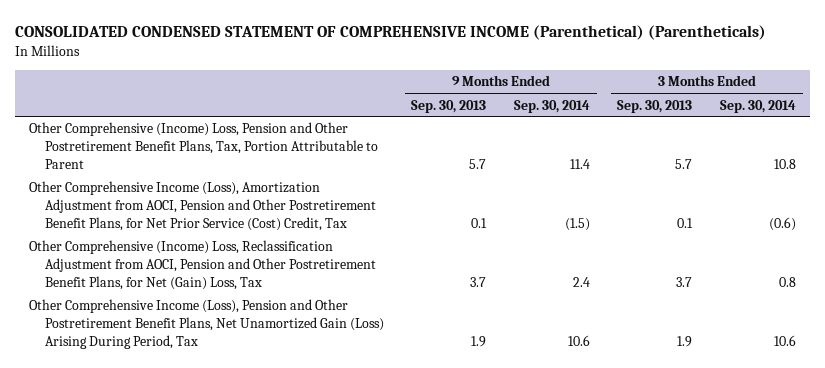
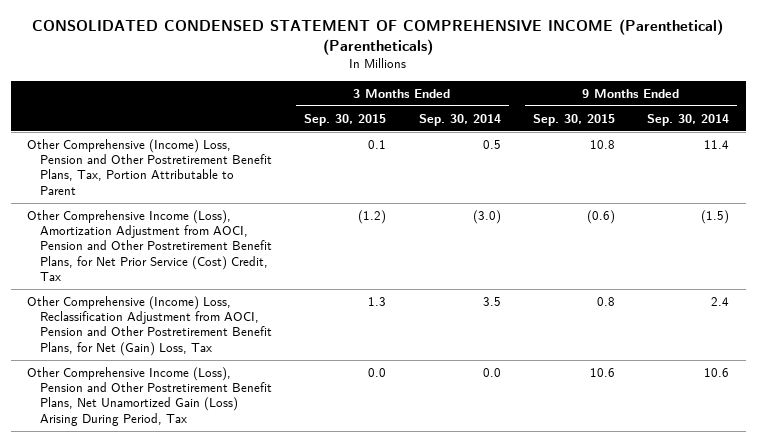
- | 9 Months Ended Sep. 30, 2013 | 9 Months Ended Sep. 30, 2014 | 3 Months Ended Sep. 30, 2013 | 3 Months Ended Sep. 30, 2014
+ | 3 Months Ended Sep. 30, 2015 | 3 Months Ended Sep. 30, 2014 | 9 Months Ended Sep. 30, 2015 | 9 Months Ended Sep. 30, 2014
- Other Comprehensive (Income) Loss, Pension and Other Postretirement Benefit Plans, Tax, Portion Attributable to Parent | 5.7 | 11.4 | 5.7 | 10.8
- Other Comprehensive Income (Loss), Amortization Adjustment from AOCI, Pension and Other Postretirement Benefit Plans, for Net Prior Service (Cost) Credit, Tax | 0.1 | (1.5) | 0.1 | (0.6)
- Other Comprehensive (Income) Loss, Reclassification Adjustment from AOCI, Pension and Other Postretirement Benefit Plans, for Net (Gain) Loss, Tax | 3.7 | 2.4 | 3.7 | 0.8
- Other Comprehensive Income (Loss), Pension and Other Postretirement Benefit Plans, Net Unamortized Gain (Loss) Arising During Period, Tax | 1.9 | 10.6 | 1.9 | 10.6
+ Other Comprehensive (Income) Loss, Pension and Other Postretirement Benefit Plans, Tax, Portion Attributable to Parent | 0.1 | 0.5 | 10.8 | 11.4
+ Other Comprehensive Income (Loss), Amortization Adjustment from AOCI, Pension and Other Postretirement Benefit Plans, for Net Prior Service (Cost) Credit, Tax | (1.2) | (3.0) | (0.6) | (1.5)
+ Other Comprehensive (Income) Loss, Reclassification Adjustment from AOCI, Pension and Other Postretirement Benefit Plans, for Net (Gain) Loss, Tax | 1.3 | 3.5 | 0.8 | 2.4
+ Other Comprehensive Income (Loss), Pension and Other Postretirement Benefit Plans, Net Unamortized Gain (Loss) Arising During Period, Tax | 0.0 | 0.0 | 10.6 | 10.6

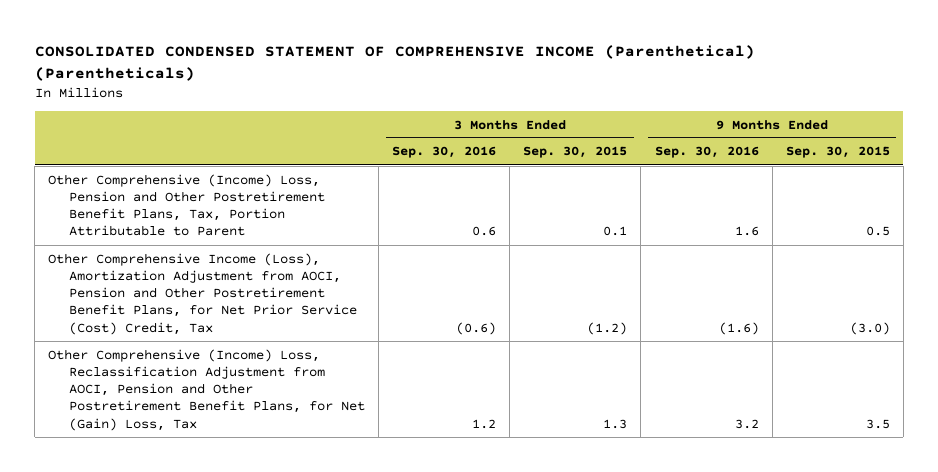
- | 3 Months Ended Sep. 30, 2015 | 3 Months Ended Sep. 30, 2014 | 9 Months Ended Sep. 30, 2015 | 9 Months Ended Sep. 30, 2014
+ | 3 Months Ended Sep. 30, 2016 | 3 Months Ended Sep. 30, 2015 | 9 Months Ended Sep. 30, 2016 | 9 Months Ended Sep. 30, 2015
- Other Comprehensive (Income) Loss, Pension and Other Postretirement Benefit Plans, Tax, Portion Attributable to Parent | 0.1 | 0.5 | 10.8 | 11.4
- Other Comprehensive Income (Loss), Amortization Adjustment from AOCI, Pension and Other Postretirement Benefit Plans, for Net Prior Service (Cost) Credit, Tax | (1.2) | (3.0) | (0.6) | (1.5)
- Other Comprehensive (Income) Loss, Reclassification Adjustment from AOCI, Pension and Other Postretirement Benefit Plans, for Net (Gain) Loss, Tax | 1.3 | 3.5 | 0.8 | 2.4
- Other Comprehensive Income (Loss), Pension and Other Postretirement Benefit Plans, Net Unamortized Gain (Loss) Arising During Period, Tax | 0.0 | 0.0 | 10.6 | 10.6
+ Other Comprehensive (Income) Loss, Pension and Other Postretirement Benefit Plans, Tax, Portion Attributable to Parent | 0.6 | 0.1 | 1.6 | 0.5
+ Other Comprehensive Income (Loss), Amortization Adjustment from AOCI, Pension and Other Postretirement Benefit Plans, for Net Prior Service (Cost) Credit, Tax | (0.6) | (1.2) | (1.6) | (3.0)
+ Other Comprehensive (Income) Loss, Reclassification Adjustment from AOCI, Pension and Other Postretirement Benefit Plans, for Net (Gain) Loss, Tax | 1.2 | 1.3 | 3.2 | 3.5

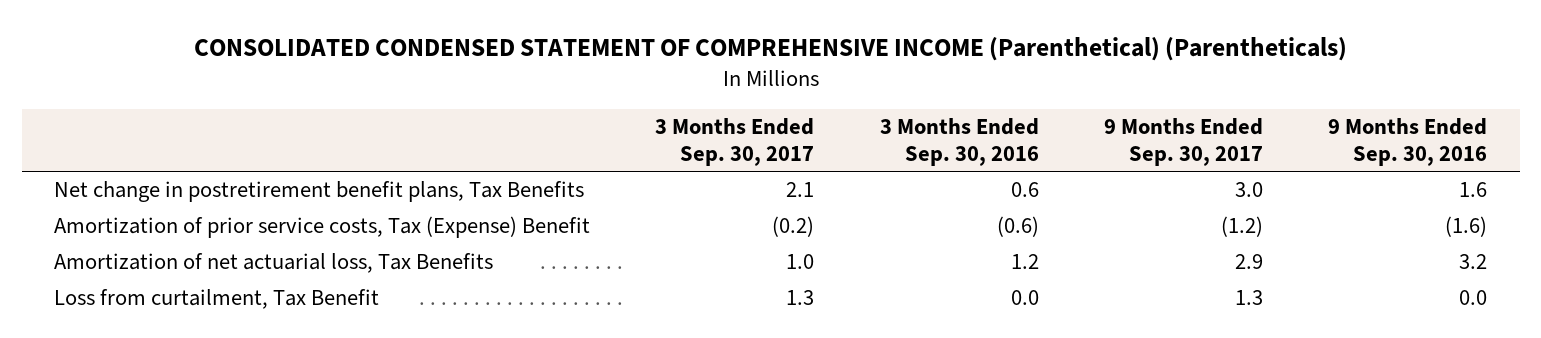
- | 3 Months Ended Sep. 30, 2016 | 3 Months Ended Sep. 30, 2015 | 9 Months Ended Sep. 30, 2016 | 9 Months Ended Sep. 30, 2015
+ | 3 Months Ended Sep. 30, 2017 | 3 Months Ended Sep. 30, 2016 | 9 Months Ended Sep. 30, 2017 | 9 Months Ended Sep. 30, 2016
- Other Comprehensive (Income) Loss, Pension and Other Postretirement Benefit Plans, Tax, Portion Attributable to Parent | 0.6 | 0.1 | 1.6 | 0.5
- Other Comprehensive Income (Loss), Amortization Adjustment from AOCI, Pension and Other Postretirement Benefit Plans, for Net Prior Service (Cost) Credit, Tax | (0.6) | (1.2) | (1.6) | (3.0)
- Other Comprehensive (Income) Loss, Reclassification Adjustment from AOCI, Pension and Other Postretirement Benefit Plans, for Net (Gain) Loss, Tax | 1.2 | 1.3 | 3.2 | 3.5
+ Net change in postretirement benefit plans, Tax Benefits | 2.1 | 0.6 | 3.0 | 1.6
+ Amortization of prior service costs, Tax (Expense) Benefit | (0.2) | (0.6) | (1.2) | (1.6)
+ Amortization of net actuarial loss, Tax Benefits | 1.0 | 1.2 | 2.9 | 3.2
+ Loss from curtailment, Tax Benefit | 1.3 | 0.0 | 1.3 | 0.0

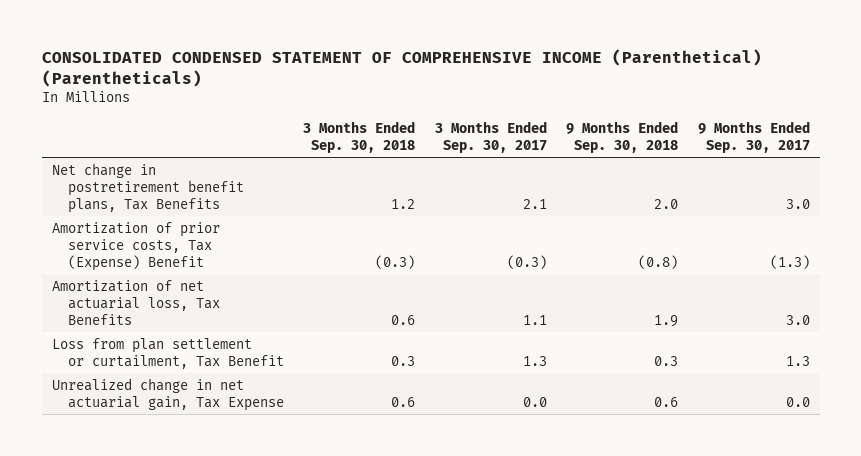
- | 3 Months Ended Sep. 30, 2017 | 3 Months Ended Sep. 30, 2016 | 9 Months Ended Sep. 30, 2017 | 9 Months Ended Sep. 30, 2016
+ | 3 Months Ended Sep. 30, 2018 | 3 Months Ended Sep. 30, 2017 | 9 Months Ended Sep. 30, 2018 | 9 Months Ended Sep. 30, 2017
- Amortization of prior service costs, Tax (Expense) Benefit | (0.2) | (0.6) | (1.2) | (1.6)
- Amortization of net actuarial loss, Tax Benefits | 1.0 | 1.2 | 2.9 | 3.2
- Loss from curtailment, Tax Benefit | 1.3 | 0.0 | 1.3 | 0.0
+ Amortization of prior service costs, Tax (Expense) Benefit | (0.3) | (0.3) | (0.8) | (1.3)
+ Amortization of net actuarial loss, Tax Benefits | 0.6 | 1.1 | 1.9 | 3.0
+ Loss from plan settlement or curtailment, Tax Benefit | 0.3 | 1.3 | 0.3 | 1.3
+ Unrealized change in net actuarial gain, Tax Expense | 0.6 | 0.0 | 0.6 | 0.0

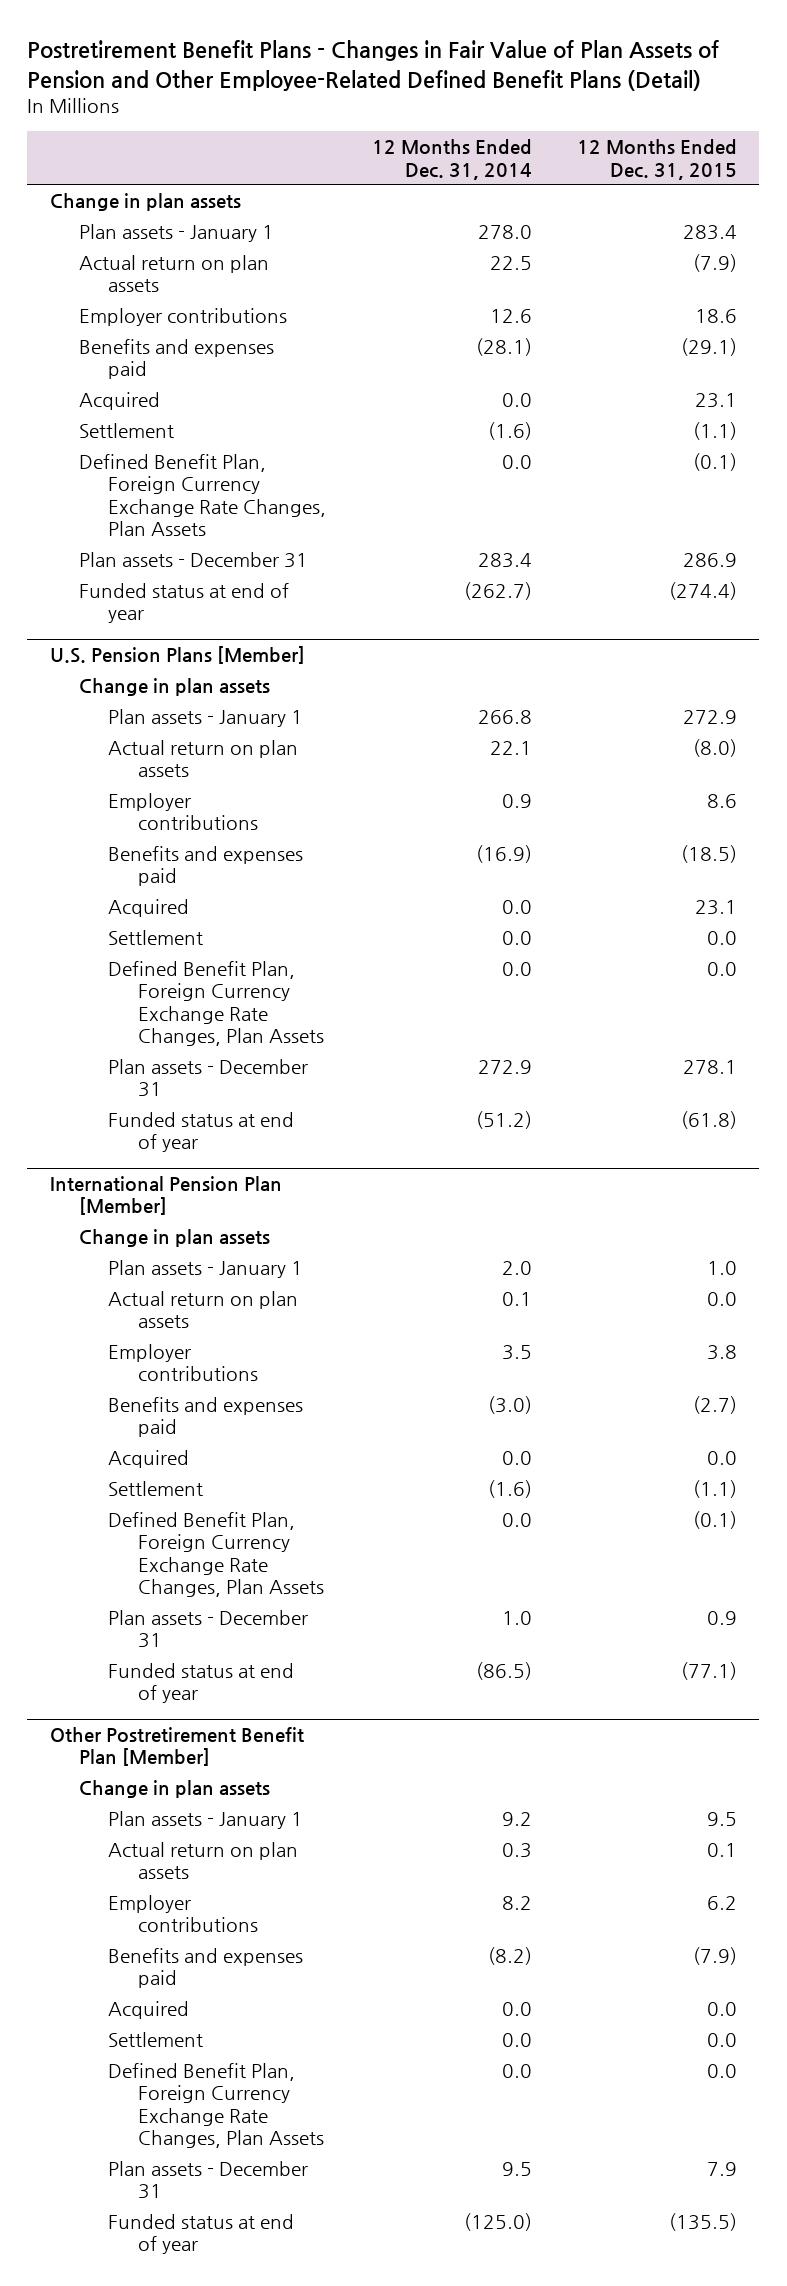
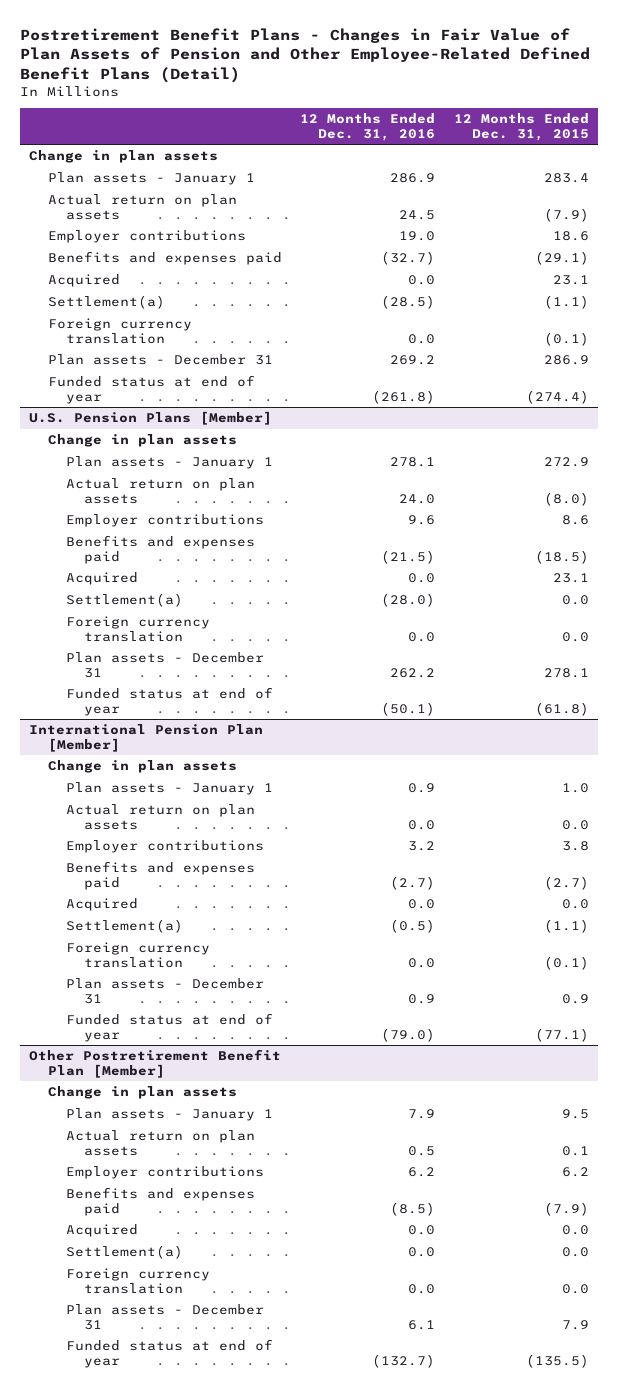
- | 12 Months Ended Dec. 31, 2014 | 12 Months Ended Dec. 31, 2015
+ | 12 Months Ended Dec. 31, 2016 | 12 Months Ended Dec. 31, 2015
- Settlement | (1.6) | (1.1)
- Defined Benefit Plan, Foreign Currency Exchange Rate Changes, Plan Assets | 0.0 | (0.1)
+ Settlement(a) | (28.5) | (1.1)
+ Foreign currency translation | 0.0 | (0.1)
@ U.S. Pension Plans [Member]
- Settlement | 0.0 | 0.0
- Defined Benefit Plan, Foreign Currency Exchange Rate Changes, Plan Assets | 0.0 | 0.0
+ Settlement(a) | (28.0) | 0.0
+ Foreign currency translation | 0.0 | 0.0
@ International Pension Plan [Member]
- Settlement | (1.6) | (1.1)
- Defined Benefit Plan, Foreign Currency Exchange Rate Changes, Plan Assets | 0.0 | (0.1)
+ Settlement(a) | (0.5) | (1.1)
+ Foreign currency translation | 0.0 | (0.1)
@ Other Postretirement Benefit Plan [Member]
- Settlement | 0.0 | 0.0
- Defined Benefit Plan, Foreign Currency Exchange Rate Changes, Plan Assets | 0.0 | 0.0
+ Settlement(a) | 0.0 | 0.0
+ Foreign currency translation | 0.0 | 0.0

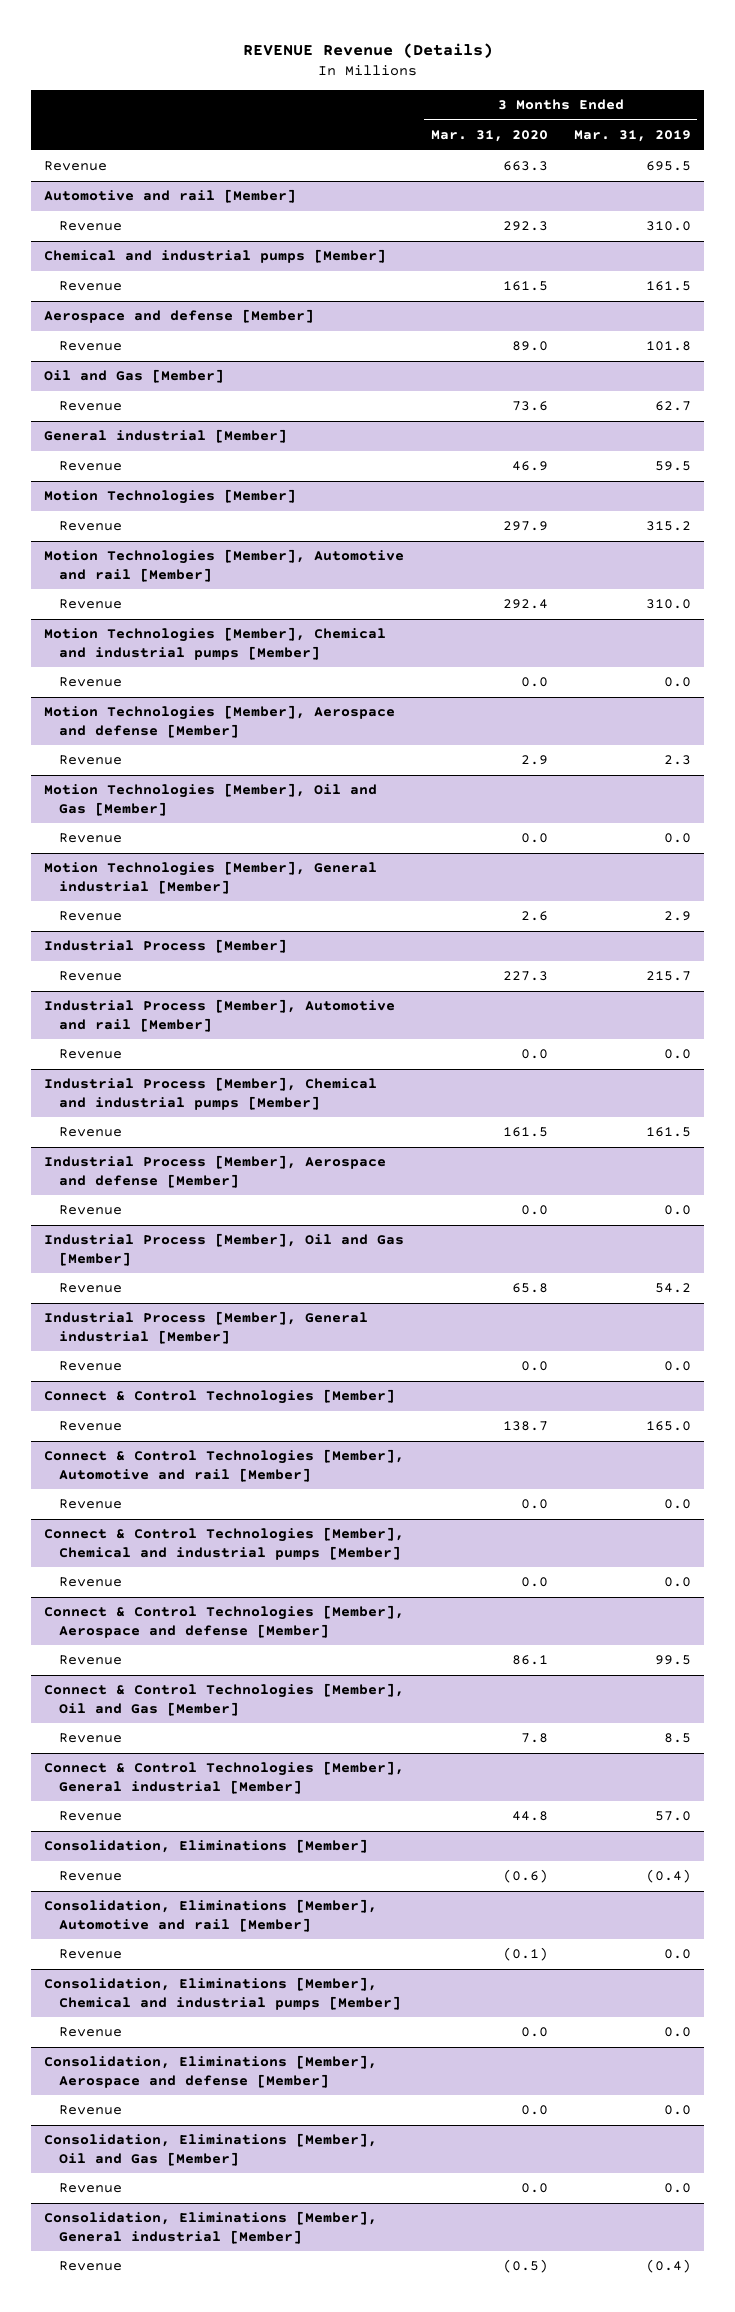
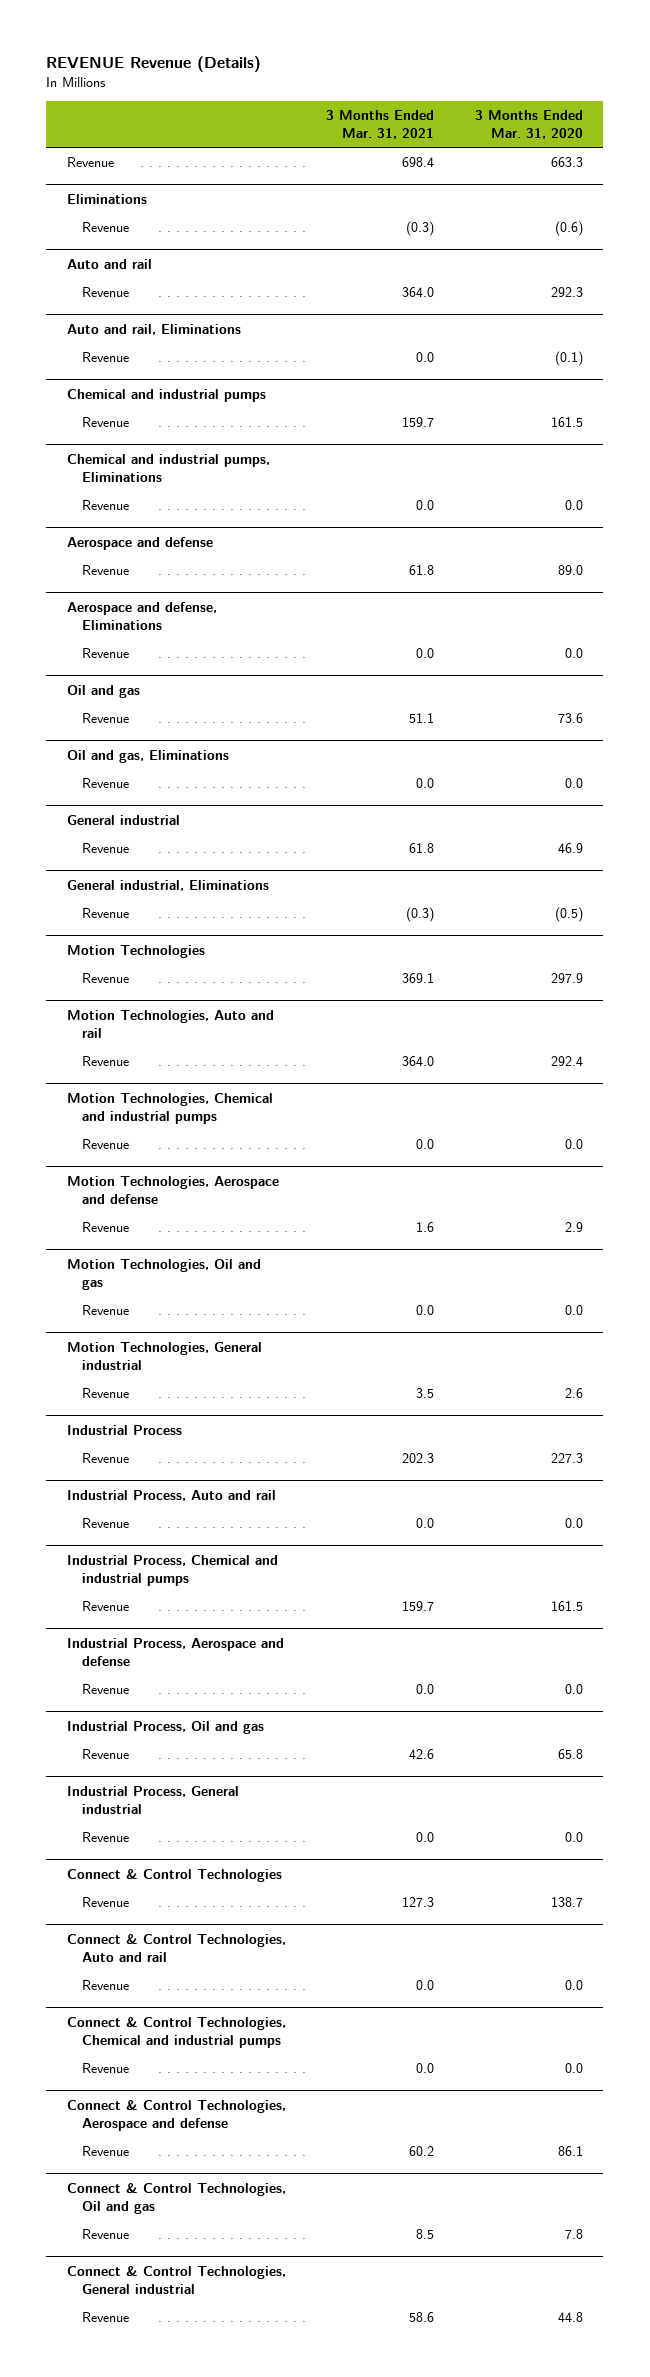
- | 3 Months Ended Mar. 31, 2020 | 3 Months Ended Mar. 31, 2019
+ | 3 Months Ended Mar. 31, 2021 | 3 Months Ended Mar. 31, 2020
- Automotive and rail [Member]
+ Eliminations
+ Revenue | (0.3) | (0.6)
+ Auto and rail
- Chemical and industrial pumps [Member]
+ Auto and rail, Eliminations
+ Revenue | 0.0 | (0.1)
+ Chemical and industrial pumps
- Aerospace and defense [Member]
+ Chemical and industrial pumps, Eliminations
+ Revenue | 0.0 | 0.0
+ Aerospace and defense
- Oil and Gas [Member]
+ Aerospace and defense, Eliminations
+ Revenue | 0.0 | 0.0
+ Oil and gas
- General industrial [Member]
+ Oil and gas, Eliminations
+ Revenue | 0.0 | 0.0
+ General industrial
- Motion Technologies [Member]
+ General industrial, Eliminations
+ Revenue | (0.3) | (0.5)
+ Motion Technologies
- Motion Technologies [Member], Automotive and rail [Member]
+ Motion Technologies, Auto and rail
- Motion Technologies [Member], Chemical and industrial pumps [Member]
+ Motion Technologies, Chemical and industrial pumps
- Motion Technologies [Member], Aerospace and defense [Member]
+ Motion Technologies, Aerospace and defense
- Motion Technologies [Member], Oil and Gas [Member]
+ Motion Technologies, Oil and gas
- Motion Technologies [Member], General industrial [Member]
+ Motion Technologies, General industrial
- Industrial Process [Member]
+ Industrial Process
- Industrial Process [Member], Automotive and rail [Member]
+ Industrial Process, Auto and rail
- Industrial Process [Member], Chemical and industrial pumps [Member]
+ Industrial Process, Chemical and industrial pumps
- Industrial Process [Member], Aerospace and defense [Member]
+ Industrial Process, Aerospace and defense
- Industrial Process [Member], Oil and Gas [Member]
+ Industrial Process, Oil and gas
- Industrial Process [Member], General industrial [Member]
+ Industrial Process, General industrial
- Connect & Control Technologies [Member]
+ Connect & Control Technologies
- Connect & Control Technologies [Member], Automotive and rail [Member]
+ Connect & Control Technologies, Auto and rail
- Connect & Control Technologies [Member], Chemical and industrial pumps [Member]
+ Connect & Control Technologies, Chemical and industrial pumps
- Connect & Control Technologies [Member], Aerospace and defense [Member]
+ Connect & Control Technologies, Aerospace and defense
- Connect & Control Technologies [Member], Oil and Gas [Member]
+ Connect & Control Technologies, Oil and gas
- Connect & Control Technologies [Member], General industrial [Member]
+ Connect & Control Technologies, General industrial
- Consolidation, Eliminations [Member]
- Revenue | (0.6) | (0.4)
- Consolidation, Eliminations [Member], Automotive and rail [Member]
- Revenue | (0.1) | 0.0
- Consolidation, Eliminations [Member], Chemical and industrial pumps [Member]
- Revenue | 0.0 | 0.0
- Consolidation, Eliminations [Member], Aerospace and defense [Member]
- Revenue | 0.0 | 0.0
- Consolidation, Eliminations [Member], Oil and Gas [Member]
- Revenue | 0.0 | 0.0
- Consolidation, Eliminations [Member], General industrial [Member]
- Revenue | (0.5) | (0.4)

